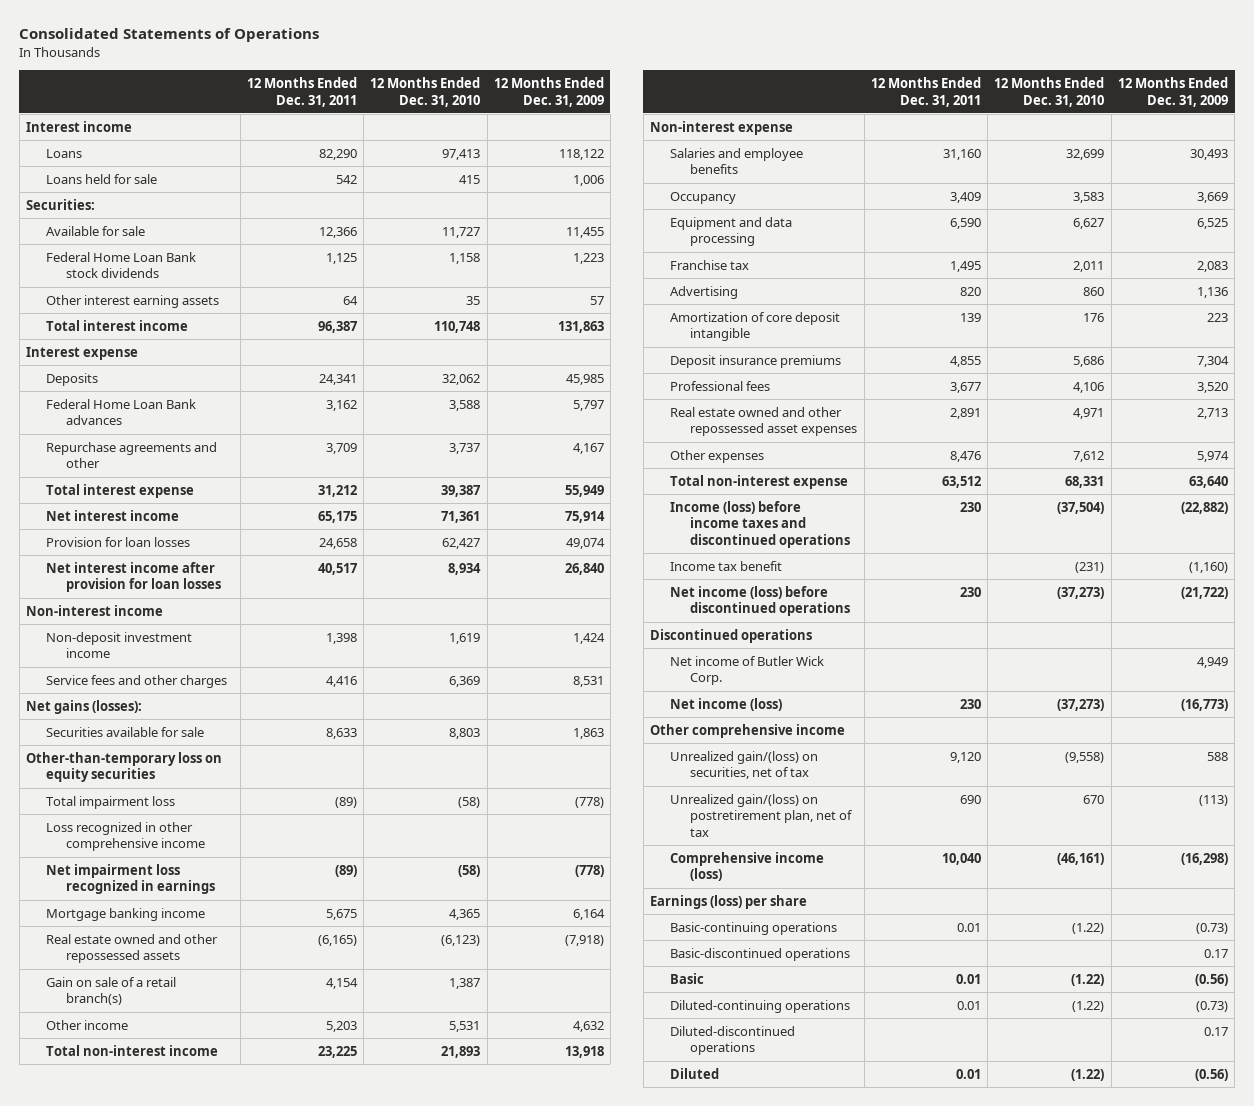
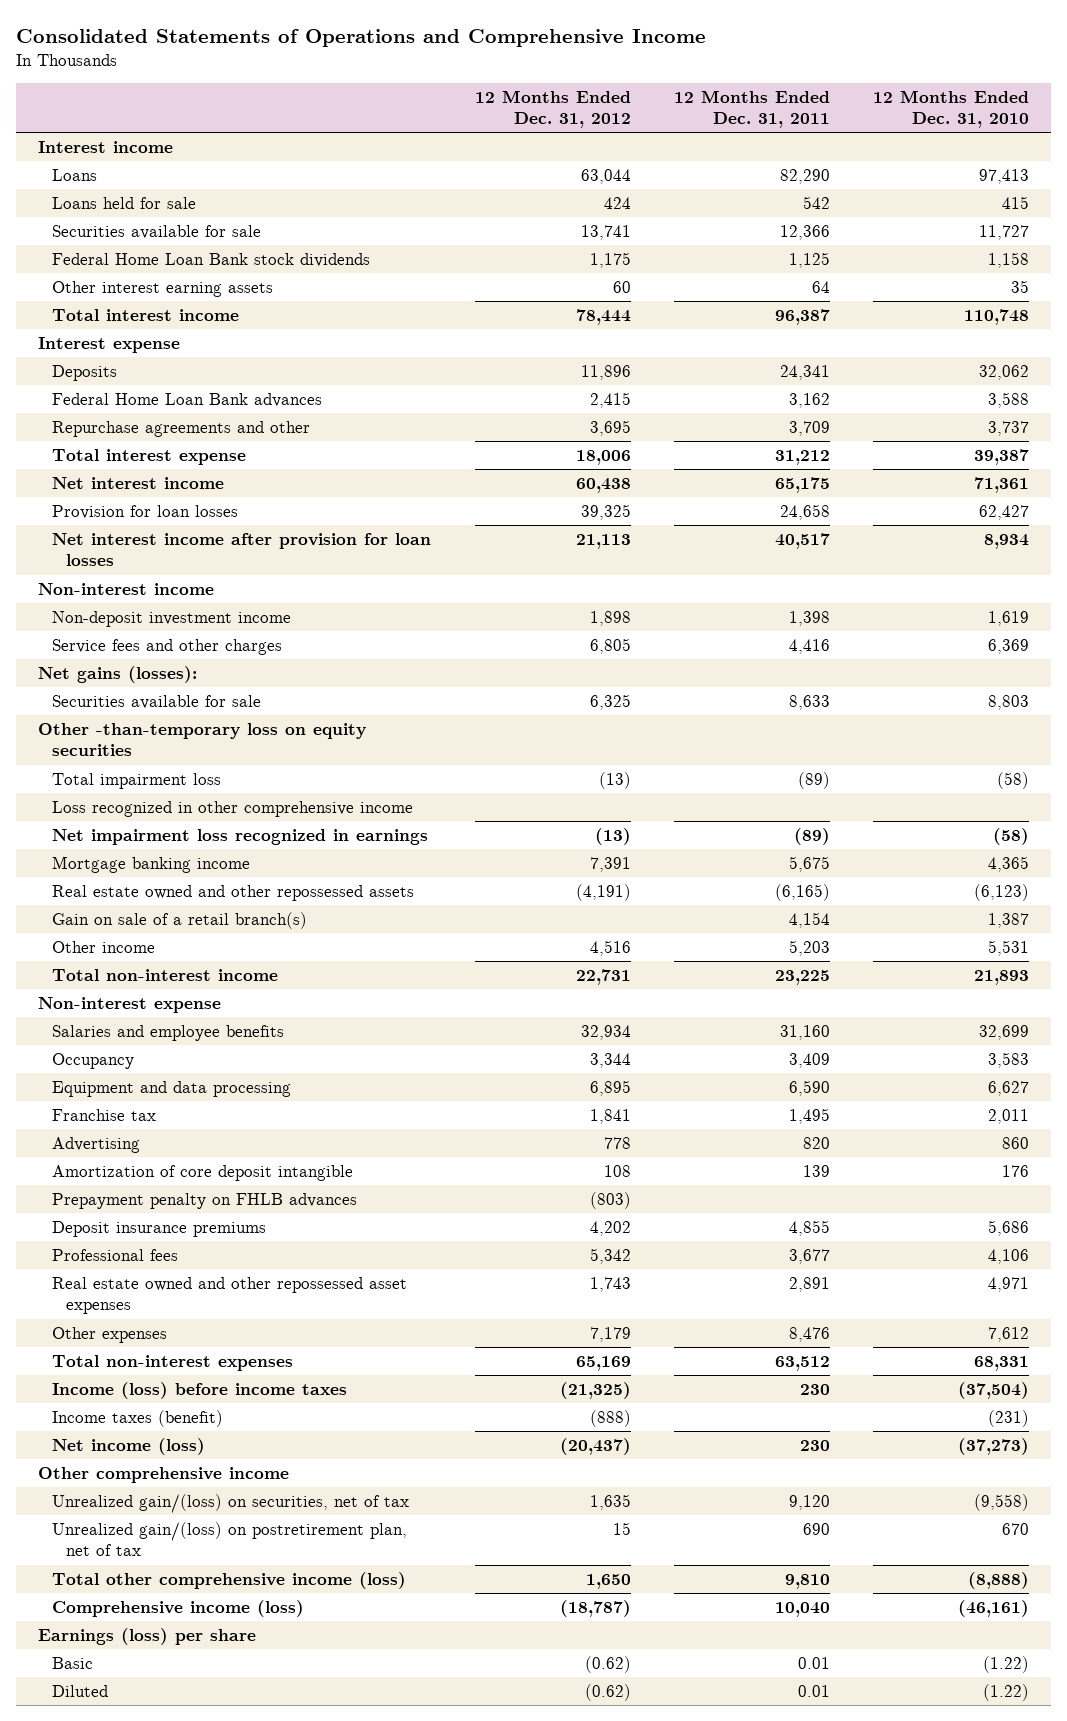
- Consolidated Statements of Operations
+ Consolidated Statements of Operations and Comprehensive Income
- | 12 Months Ended Dec. 31, 2011 | 12 Months Ended Dec. 31, 2010 | 12 Months Ended Dec. 31, 2009
+ | 12 Months Ended Dec. 31, 2012 | 12 Months Ended Dec. 31, 2011 | 12 Months Ended Dec. 31, 2010
- Securities:
- Available for sale | 12,366 | 11,727 | 11,455
+ Securities available for sale | 13,741 | 12,366 | 11,727
- Other-than-temporary loss on equity securities
+ Other -than-temporary loss on equity securities
+ Prepayment penalty on FHLB advances | (803) | |
- Total non-interest expense | 63,512 | 68,331 | 63,640
- Income (loss) before income taxes and discontinued operations | 230 | (37,504) | (22,882)
- Income tax benefit | | (231) | (1,160)
- Net income (loss) before discontinued operations | 230 | (37,273) | (21,722)
- Discontinued operations
- Net income of Butler Wick Corp. | | | 4,949
+ Total non-interest expenses | 65,169 | 63,512 | 68,331
+ Income (loss) before income taxes | (21,325) | 230 | (37,504)
+ Income taxes (benefit) | (888) | | (231)
+ Total other comprehensive income (loss) | 1,650 | 9,810 | (8,888)
- Basic-continuing operations | 0.01 | (1.22) | (0.73)
- Basic-discontinued operations | | | 0.17
- Diluted-continuing operations | 0.01 | (1.22) | (0.73)
- Diluted-discontinued operations | | | 0.17

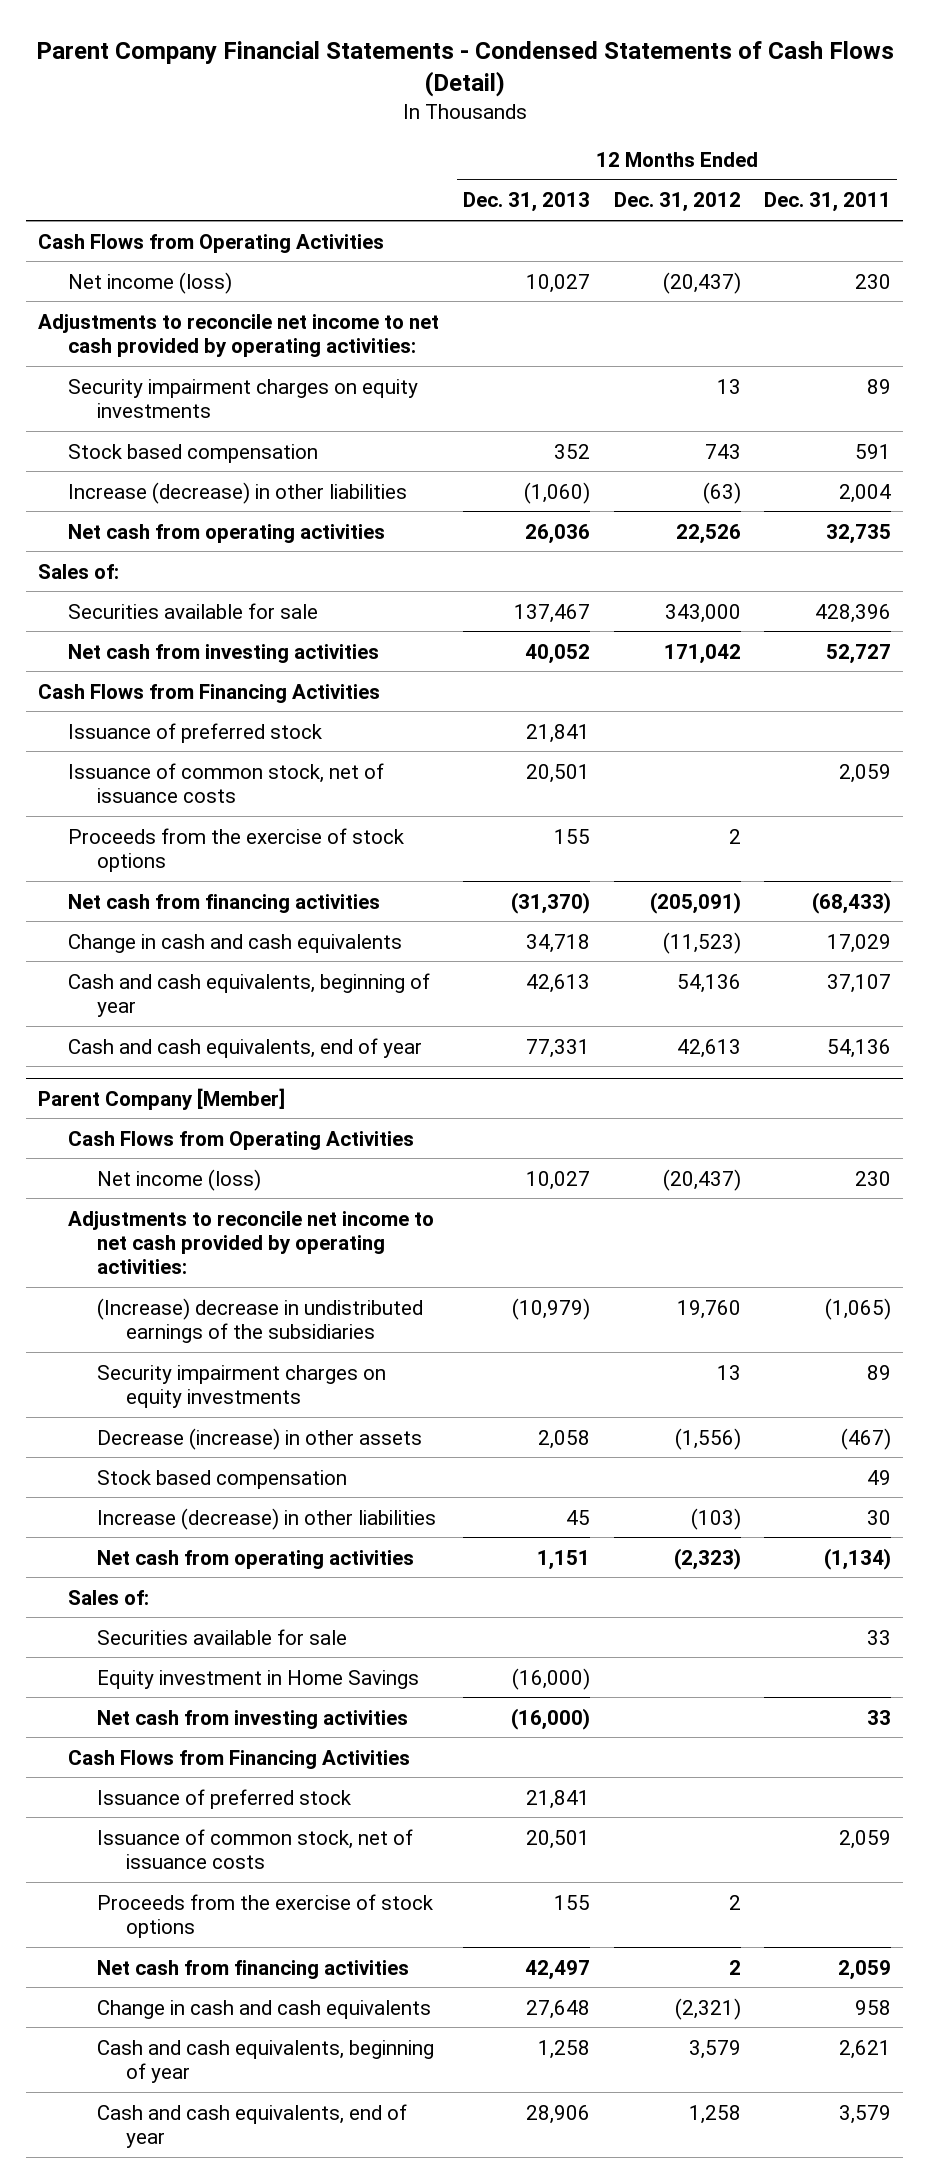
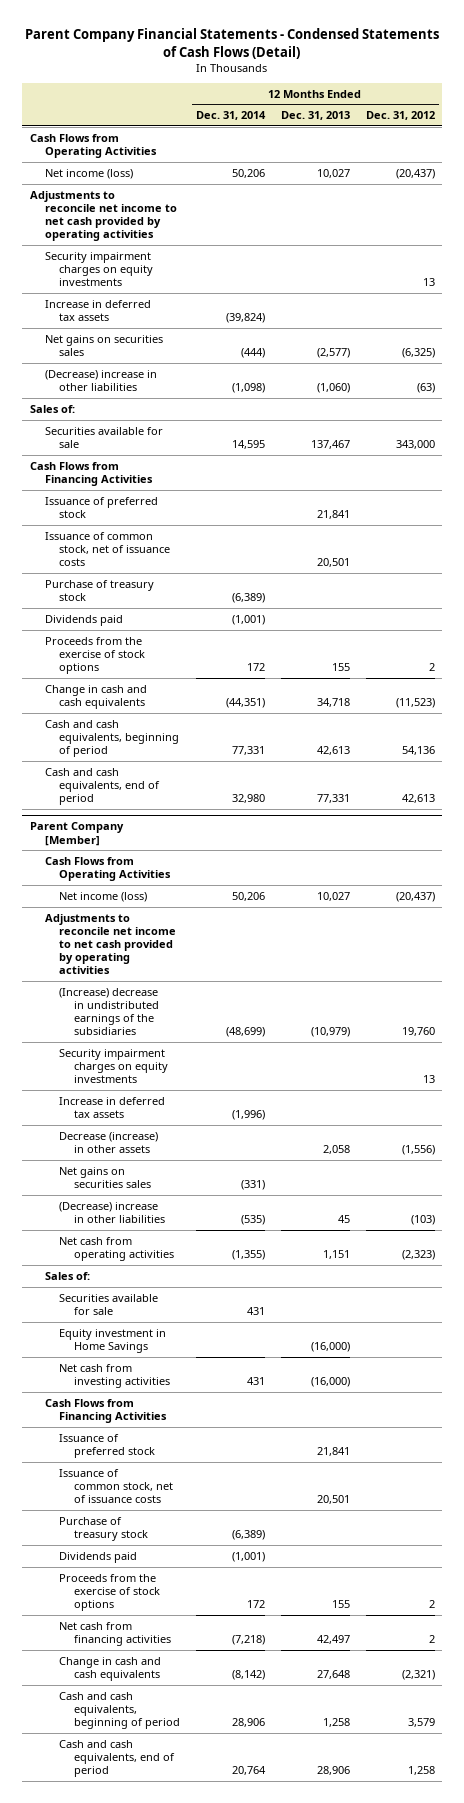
- | 12 Months Ended Dec. 31, 2013 | 12 Months Ended Dec. 31, 2012 | 12 Months Ended Dec. 31, 2011
+ | 12 Months Ended Dec. 31, 2014 | 12 Months Ended Dec. 31, 2013 | 12 Months Ended Dec. 31, 2012
- Adjustments to reconcile net income to net cash provided by operating activities:
+ Adjustments to reconcile net income to net cash provided by operating activities
- Stock based compensation | 352 | 743 | 591
- Increase (decrease) in other liabilities | (1,060) | (63) | 2,004
- Net cash from operating activities | 26,036 | 22,526 | 32,735
+ Increase in deferred tax assets | (39,824) | |
+ Net gains on securities sales | (444) | (2,577) | (6,325)
+ (Decrease) increase in other liabilities | (1,098) | (1,060) | (63)
- Net cash from investing activities | 40,052 | 171,042 | 52,727
+ Purchase of treasury stock | (6,389) | |
+ Dividends paid | (1,001) | |
- Net cash from financing activities | (31,370) | (205,091) | (68,433)
- Cash and cash equivalents, beginning of year | 42,613 | 54,136 | 37,107
- Cash and cash equivalents, end of year | 77,331 | 42,613 | 54,136
+ Cash and cash equivalents, beginning of period | 77,331 | 42,613 | 54,136
+ Cash and cash equivalents, end of period | 32,980 | 77,331 | 42,613
@ Parent Company [Member]
- Adjustments to reconcile net income to net cash provided by operating activities:
+ Adjustments to reconcile net income to net cash provided by operating activities
+ Increase in deferred tax assets | (1,996) | |
- Stock based compensation | | | 49
- Increase (decrease) in other liabilities | 45 | (103) | 30
+ Net gains on securities sales | (331) | |
+ (Decrease) increase in other liabilities | (535) | 45 | (103)
+ Purchase of treasury stock | (6,389) | |
+ Dividends paid | (1,001) | |
- Cash and cash equivalents, beginning of year | 1,258 | 3,579 | 2,621
- Cash and cash equivalents, end of year | 28,906 | 1,258 | 3,579
+ Cash and cash equivalents, beginning of period | 28,906 | 1,258 | 3,579
+ Cash and cash equivalents, end of period | 20,764 | 28,906 | 1,258

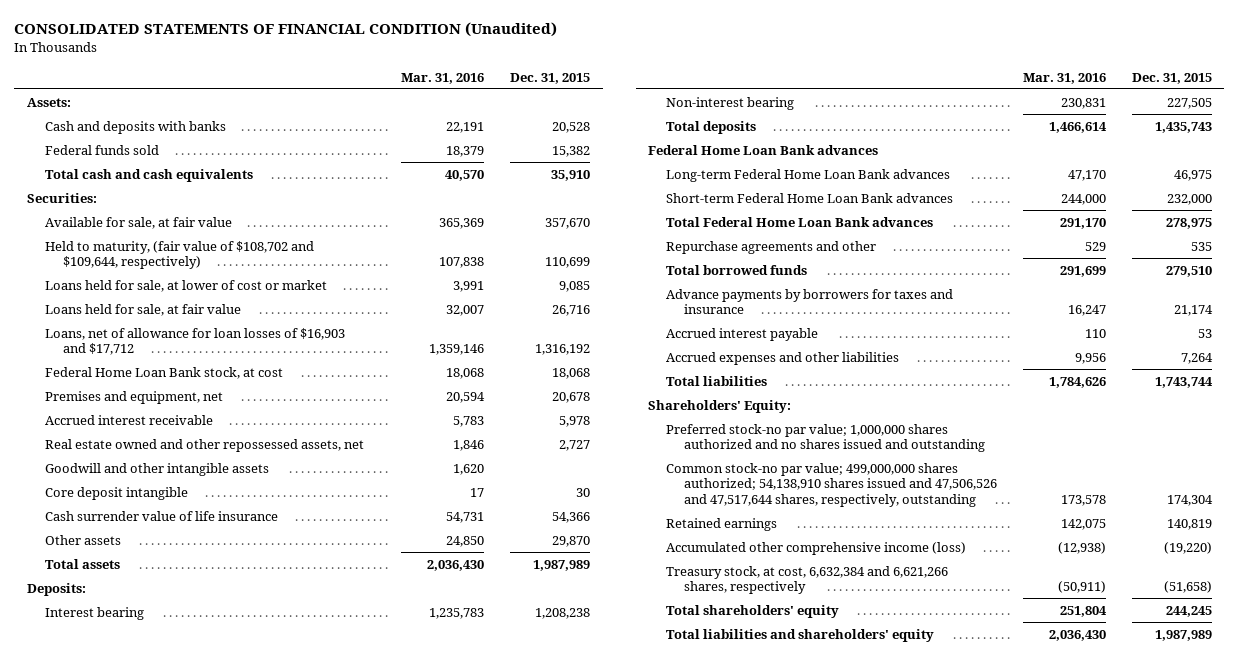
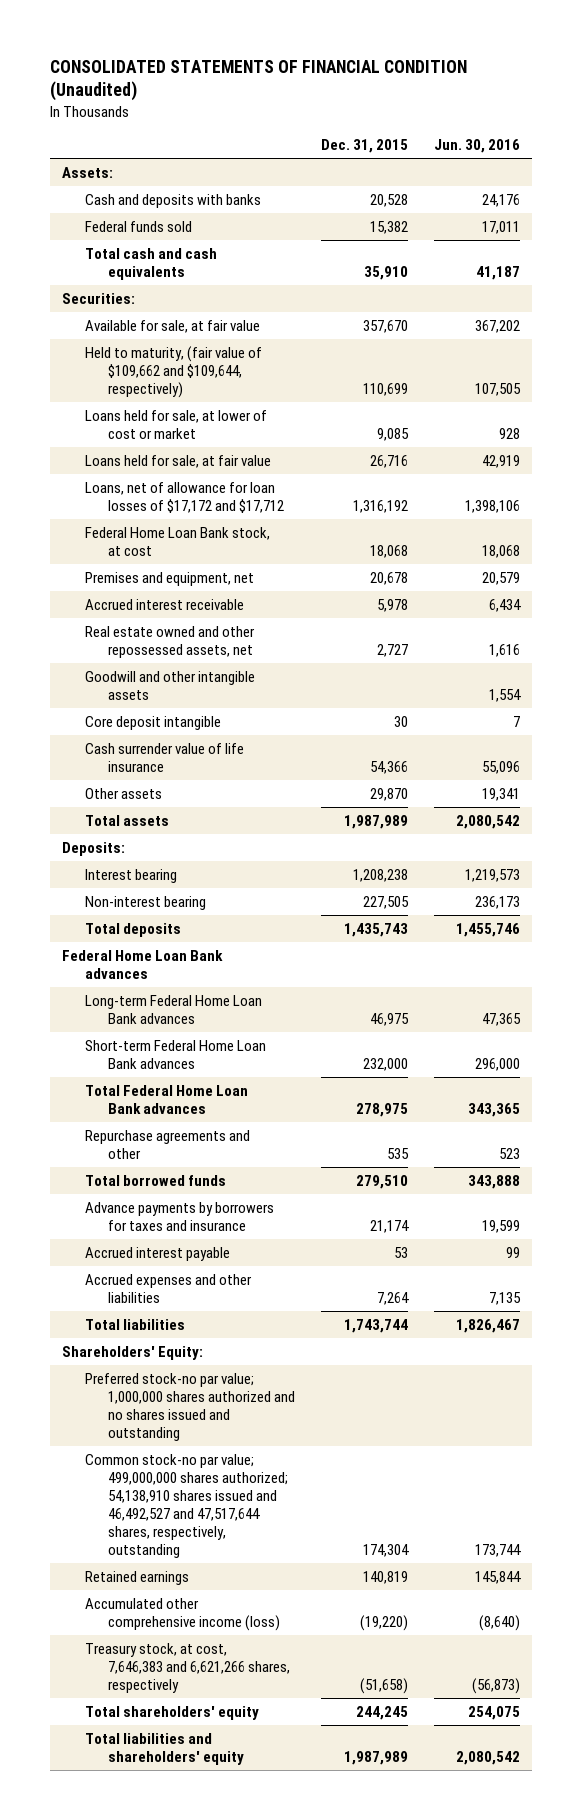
- | Mar. 31, 2016 | Dec. 31, 2015
+ | Dec. 31, 2015 | Jun. 30, 2016
- Held to maturity, (fair value of $108,702 and $109,644, respectively) | 107,838 | 110,699
+ Held to maturity, (fair value of $109,662 and $109,644, respectively) | 110,699 | 107,505
- Loans, net of allowance for loan losses of $16,903 and $17,712 | 1,359,146 | 1,316,192
+ Loans, net of allowance for loan losses of $17,172 and $17,712 | 1,316,192 | 1,398,106
- Common stock-no par value; 499,000,000 shares authorized; 54,138,910 shares issued and 47,506,526 and 47,517,644 shares, respectively, outstanding | 173,578 | 174,304
+ Common stock-no par value; 499,000,000 shares authorized; 54,138,910 shares issued and 46,492,527 and 47,517,644 shares, respectively, outstanding | 174,304 | 173,744
- Treasury stock, at cost, 6,632,384 and 6,621,266 shares, respectively | (50,911) | (51,658)
+ Treasury stock, at cost, 7,646,383 and 6,621,266 shares, respectively | (51,658) | (56,873)

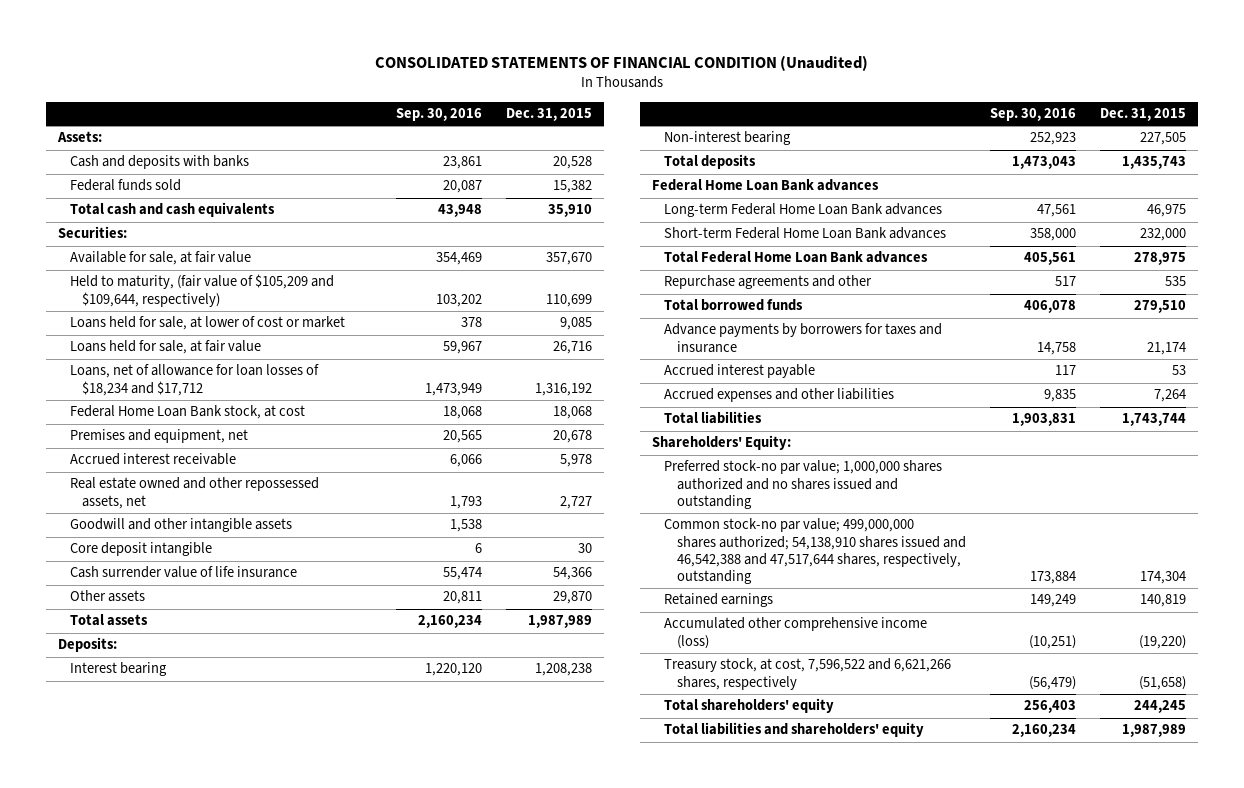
- | Dec. 31, 2015 | Jun. 30, 2016
+ | Sep. 30, 2016 | Dec. 31, 2015
- Held to maturity, (fair value of $109,662 and $109,644, respectively) | 110,699 | 107,505
+ Held to maturity, (fair value of $105,209 and $109,644, respectively) | 103,202 | 110,699
- Loans, net of allowance for loan losses of $17,172 and $17,712 | 1,316,192 | 1,398,106
+ Loans, net of allowance for loan losses of $18,234 and $17,712 | 1,473,949 | 1,316,192
- Common stock-no par value; 499,000,000 shares authorized; 54,138,910 shares issued and 46,492,527 and 47,517,644 shares, respectively, outstanding | 174,304 | 173,744
+ Common stock-no par value; 499,000,000 shares authorized; 54,138,910 shares issued and 46,542,388 and 47,517,644 shares, respectively, outstanding | 173,884 | 174,304
- Treasury stock, at cost, 7,646,383 and 6,621,266 shares, respectively | (51,658) | (56,873)
+ Treasury stock, at cost, 7,596,522 and 6,621,266 shares, respectively | (56,479) | (51,658)

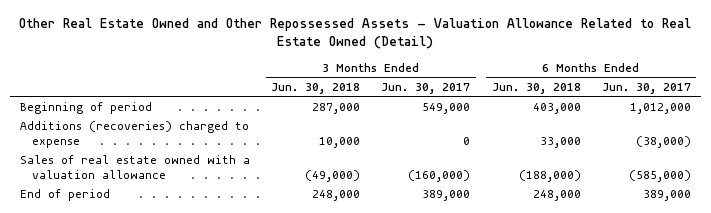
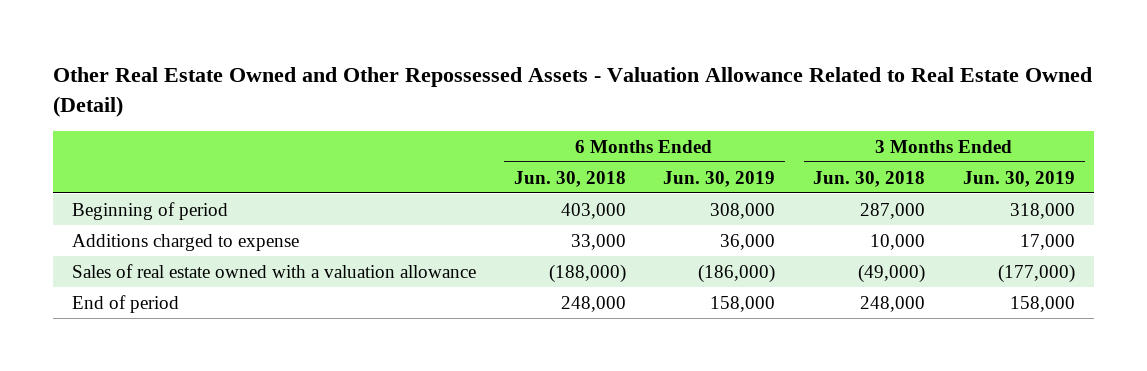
- | 3 Months Ended Jun. 30, 2018 | 3 Months Ended Jun. 30, 2017 | 6 Months Ended Jun. 30, 2018 | 6 Months Ended Jun. 30, 2017
+ | 6 Months Ended Jun. 30, 2018 | 6 Months Ended Jun. 30, 2019 | 3 Months Ended Jun. 30, 2018 | 3 Months Ended Jun. 30, 2019
- Additions (recoveries) charged to expense | 10,000 | 0 | 33,000 | (38,000)
+ Additions charged to expense | 33,000 | 36,000 | 10,000 | 17,000

